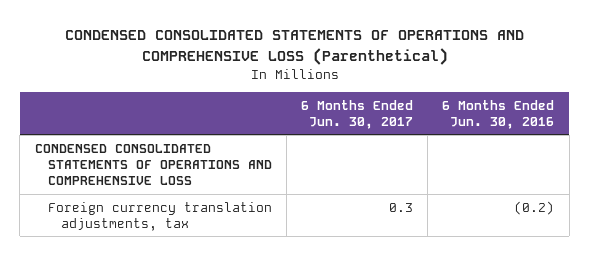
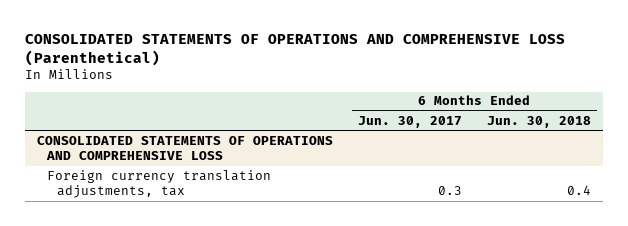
- CONDENSED CONSOLIDATED STATEMENTS OF OPERATIONS AND COMPREHENSIVE LOSS (Parenthetical)
+ CONSOLIDATED STATEMENTS OF OPERATIONS AND COMPREHENSIVE LOSS (Parenthetical)
- | 6 Months Ended Jun. 30, 2017 | 6 Months Ended Jun. 30, 2016
+ | 6 Months Ended Jun. 30, 2017 | 6 Months Ended Jun. 30, 2018
- CONDENSED CONSOLIDATED STATEMENTS OF OPERATIONS AND COMPREHENSIVE LOSS
+ CONSOLIDATED STATEMENTS OF OPERATIONS AND COMPREHENSIVE LOSS

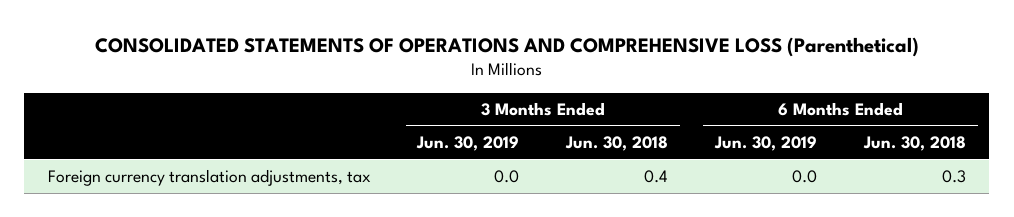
- | 6 Months Ended Jun. 30, 2017 | 6 Months Ended Jun. 30, 2018
+ | 3 Months Ended Jun. 30, 2019 | 3 Months Ended Jun. 30, 2018 | 6 Months Ended Jun. 30, 2019 | 6 Months Ended Jun. 30, 2018
- CONSOLIDATED STATEMENTS OF OPERATIONS AND COMPREHENSIVE LOSS
- Foreign currency translation adjustments, tax | 0.3 | 0.4
+ Foreign currency translation adjustments, tax | 0.0 | 0.4 | 0.0 | 0.3

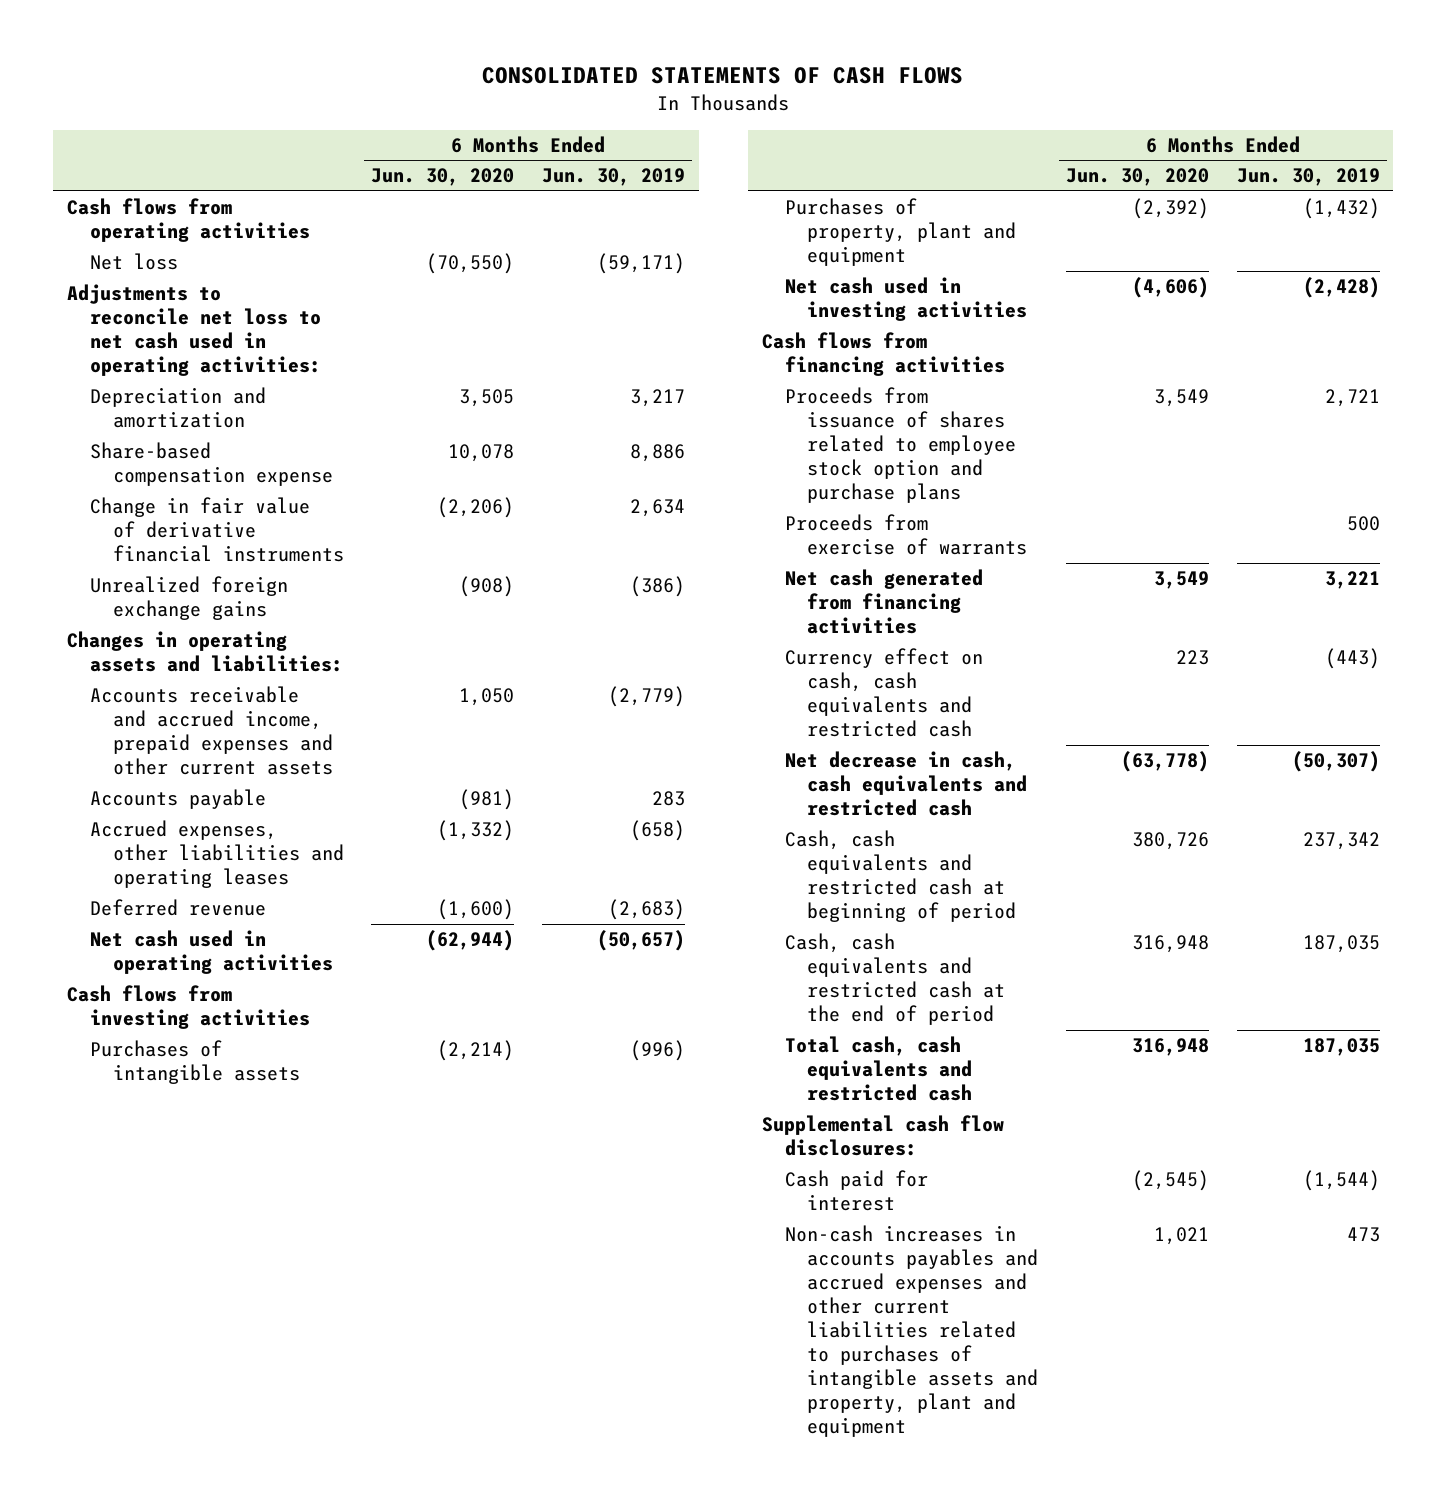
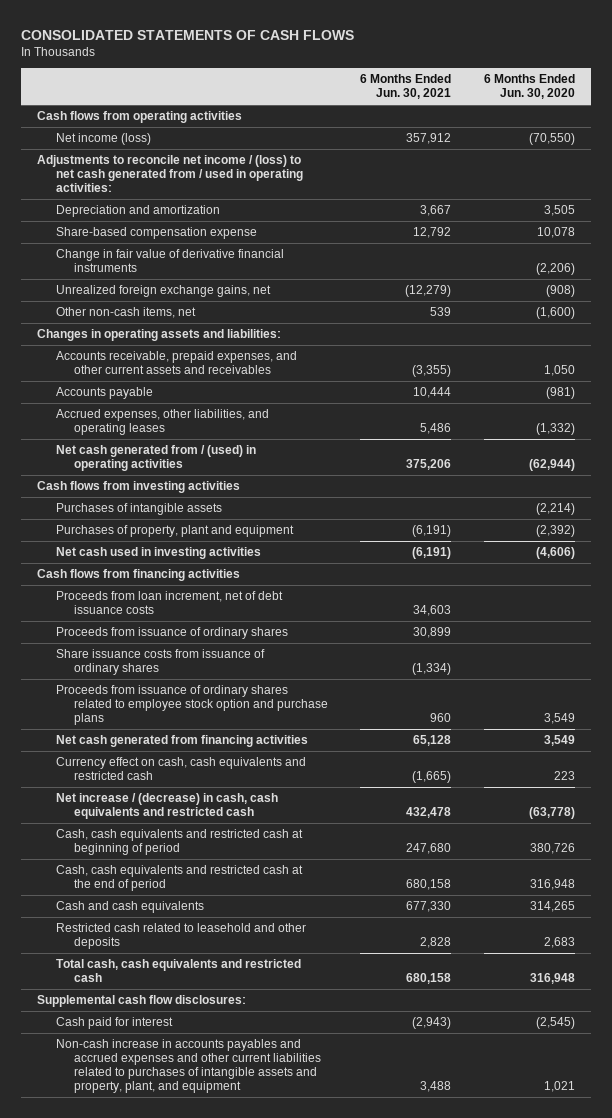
- | 6 Months Ended Jun. 30, 2020 | 6 Months Ended Jun. 30, 2019
+ | 6 Months Ended Jun. 30, 2021 | 6 Months Ended Jun. 30, 2020
- Net loss | (70,550) | (59,171)
- Adjustments to reconcile net loss to net cash used in operating activities:
+ Net income (loss) | 357,912 | (70,550)
+ Adjustments to reconcile net income / (loss) to net cash generated from / used in operating activities:
- Unrealized foreign exchange gains | (908) | (386)
+ Unrealized foreign exchange gains, net | (12,279) | (908)
+ Other non-cash items, net | 539 | (1,600)
- Accounts receivable and accrued income, prepaid expenses and other current assets | 1,050 | (2,779)
+ Accounts receivable, prepaid expenses, and other current assets and receivables | (3,355) | 1,050
- Accrued expenses, other liabilities and operating leases | (1,332) | (658)
- Deferred revenue | (1,600) | (2,683)
- Net cash used in operating activities | (62,944) | (50,657)
+ Accrued expenses, other liabilities, and operating leases | 5,486 | (1,332)
+ Net cash generated from / (used) in operating activities | 375,206 | (62,944)
- Proceeds from issuance of shares related to employee stock option and purchase plans | 3,549 | 2,721
- Proceeds from exercise of warrants | | 500
+ Proceeds from loan increment, net of debt issuance costs | 34,603 |
+ Proceeds from issuance of ordinary shares | 30,899 |
+ Share issuance costs from issuance of ordinary shares | (1,334) |
+ Proceeds from issuance of ordinary shares related to employee stock option and purchase plans | 960 | 3,549
- Net decrease in cash, cash equivalents and restricted cash | (63,778) | (50,307)
+ Net increase / (decrease) in cash, cash equivalents and restricted cash | 432,478 | (63,778)
+ Cash and cash equivalents | 677,330 | 314,265
+ Restricted cash related to leasehold and other deposits | 2,828 | 2,683
- Non-cash increases in accounts payables and accrued expenses and other current liabilities related to purchases of intangible assets and property, plant and equipment | 1,021 | 473
+ Non-cash increase in accounts payables and accrued expenses and other current liabilities related to purchases of intangible assets and property, plant, and equipment | 3,488 | 1,021

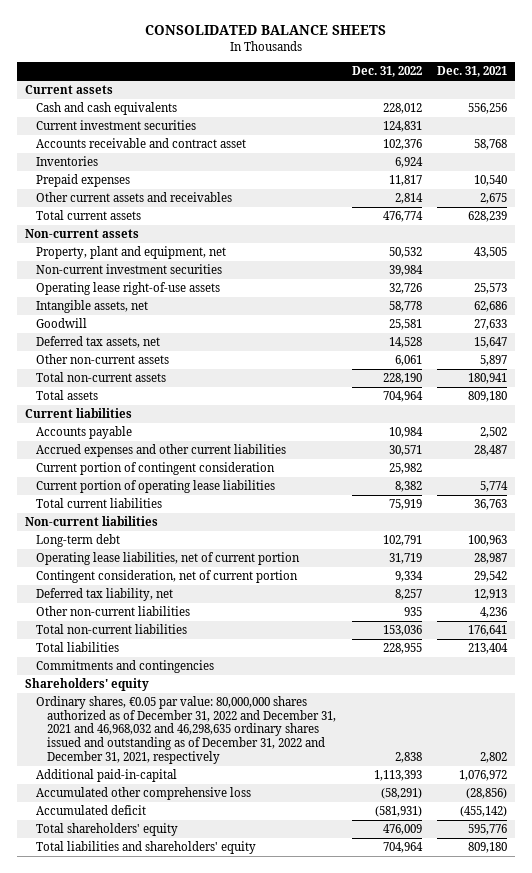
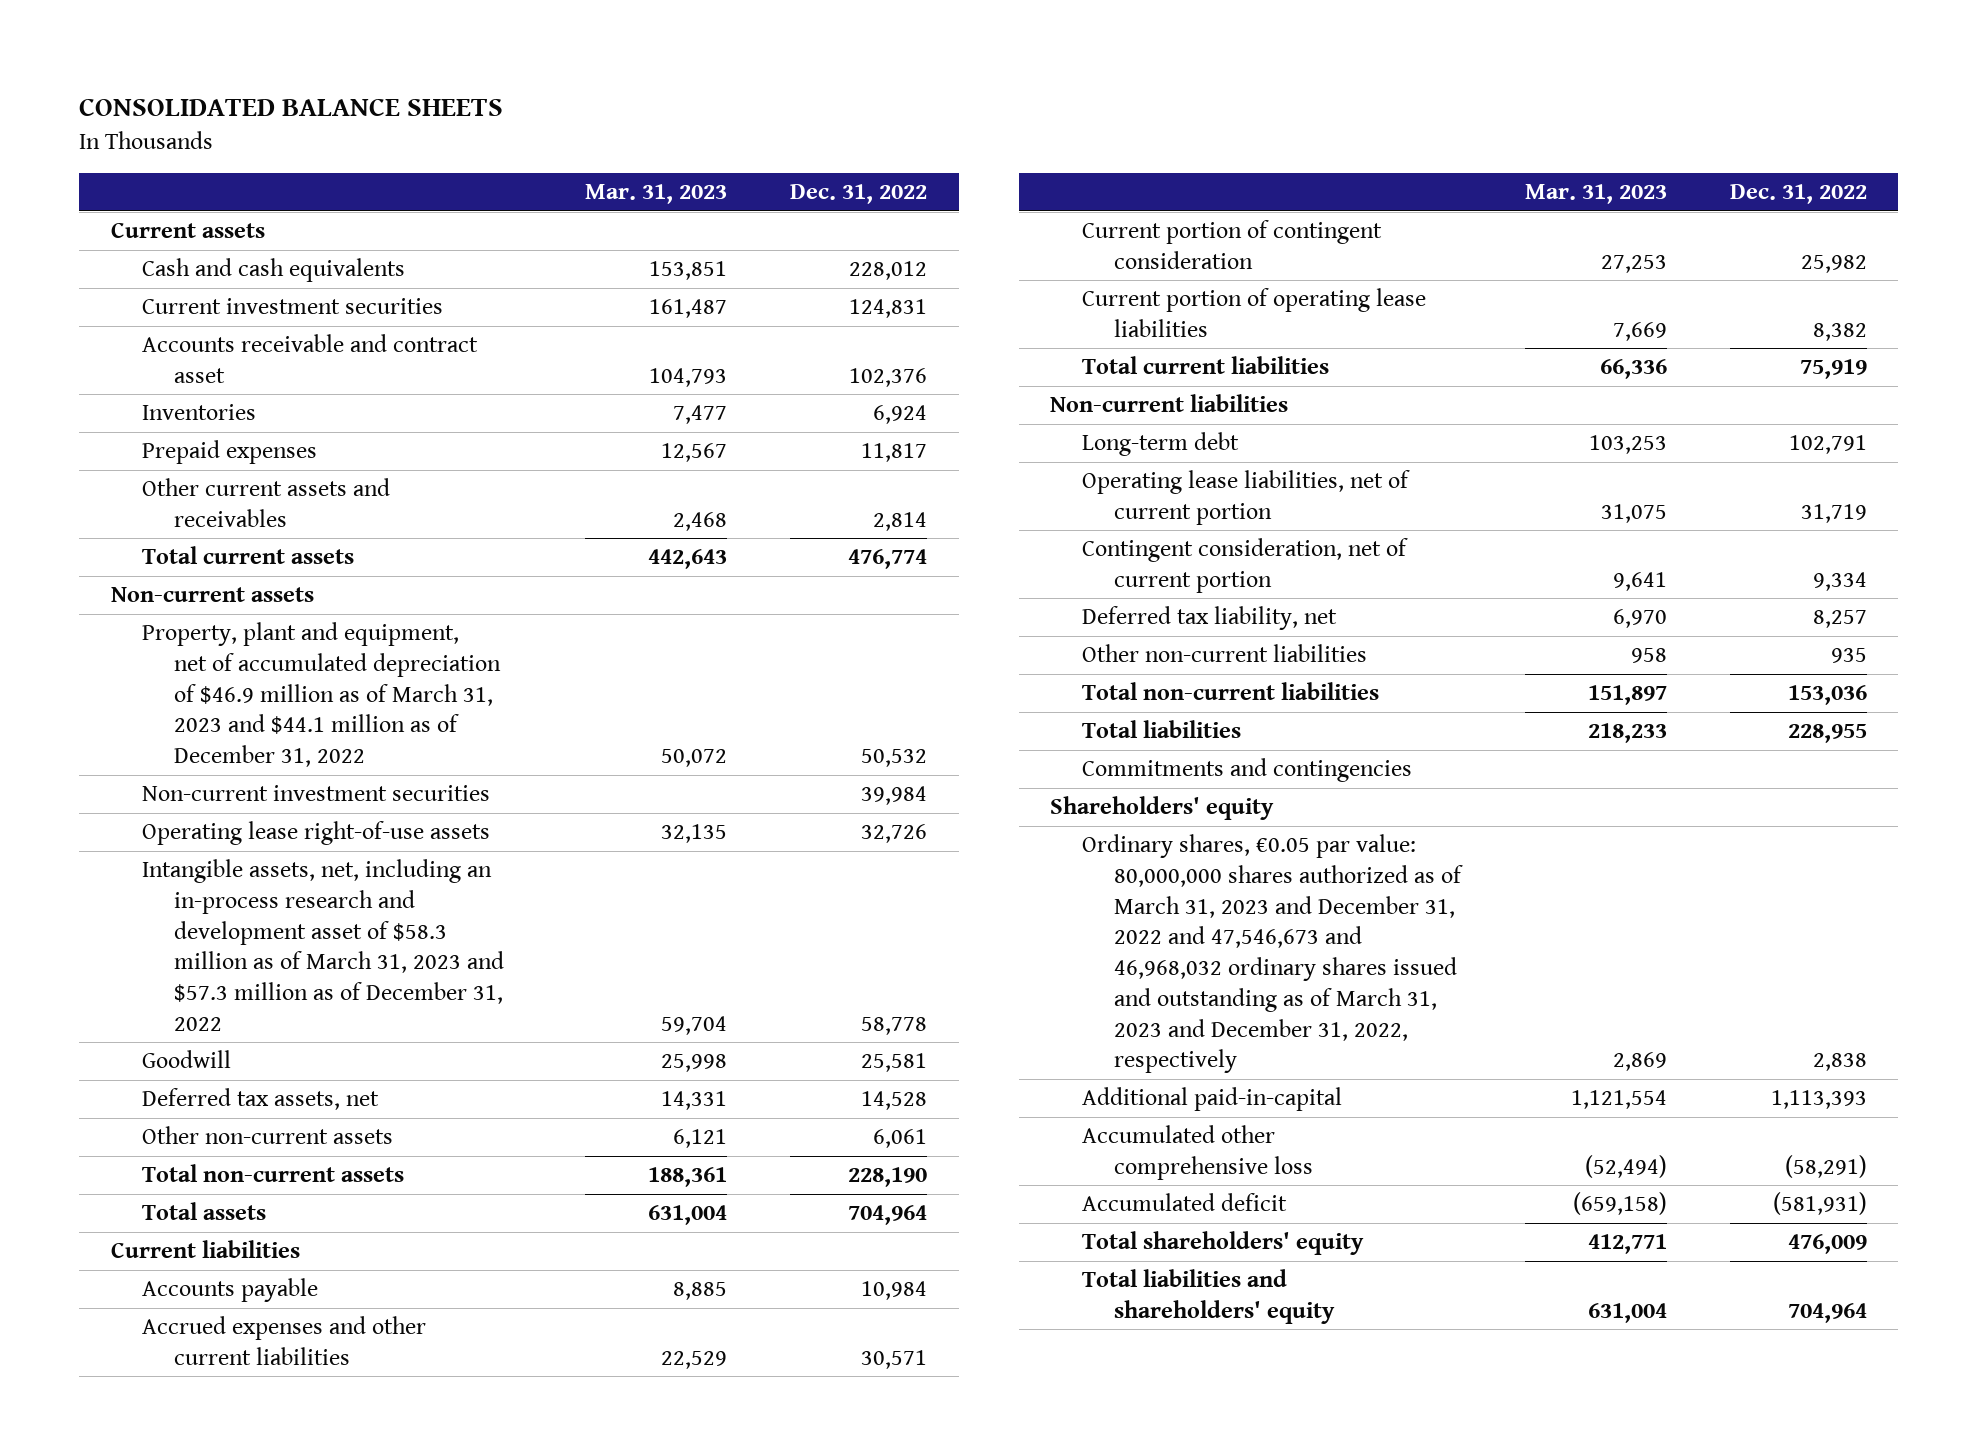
- | Dec. 31, 2022 | Dec. 31, 2021
+ | Mar. 31, 2023 | Dec. 31, 2022
- Property, plant and equipment, net | 50,532 | 43,505
+ Property, plant and equipment, net of accumulated depreciation of $46.9 million as of March 31, 2023 and $44.1 million as of December 31, 2022 | 50,072 | 50,532
- Intangible assets, net | 58,778 | 62,686
+ Intangible assets, net, including an in-process research and development asset of $58.3 million as of March 31, 2023 and $57.3 million as of December 31, 2022 | 59,704 | 58,778
- Ordinary shares, €0.05 par value: 80,000,000 shares authorized as of December 31, 2022 and December 31, 2021 and 46,968,032 and 46,298,635 ordinary shares issued and outstanding as of December 31, 2022 and December 31, 2021, respectively | 2,838 | 2,802
+ Ordinary shares, €0.05 par value: 80,000,000 shares authorized as of March 31, 2023 and December 31, 2022 and 47,546,673 and 46,968,032 ordinary shares issued and outstanding as of March 31, 2023 and December 31, 2022, respectively | 2,869 | 2,838

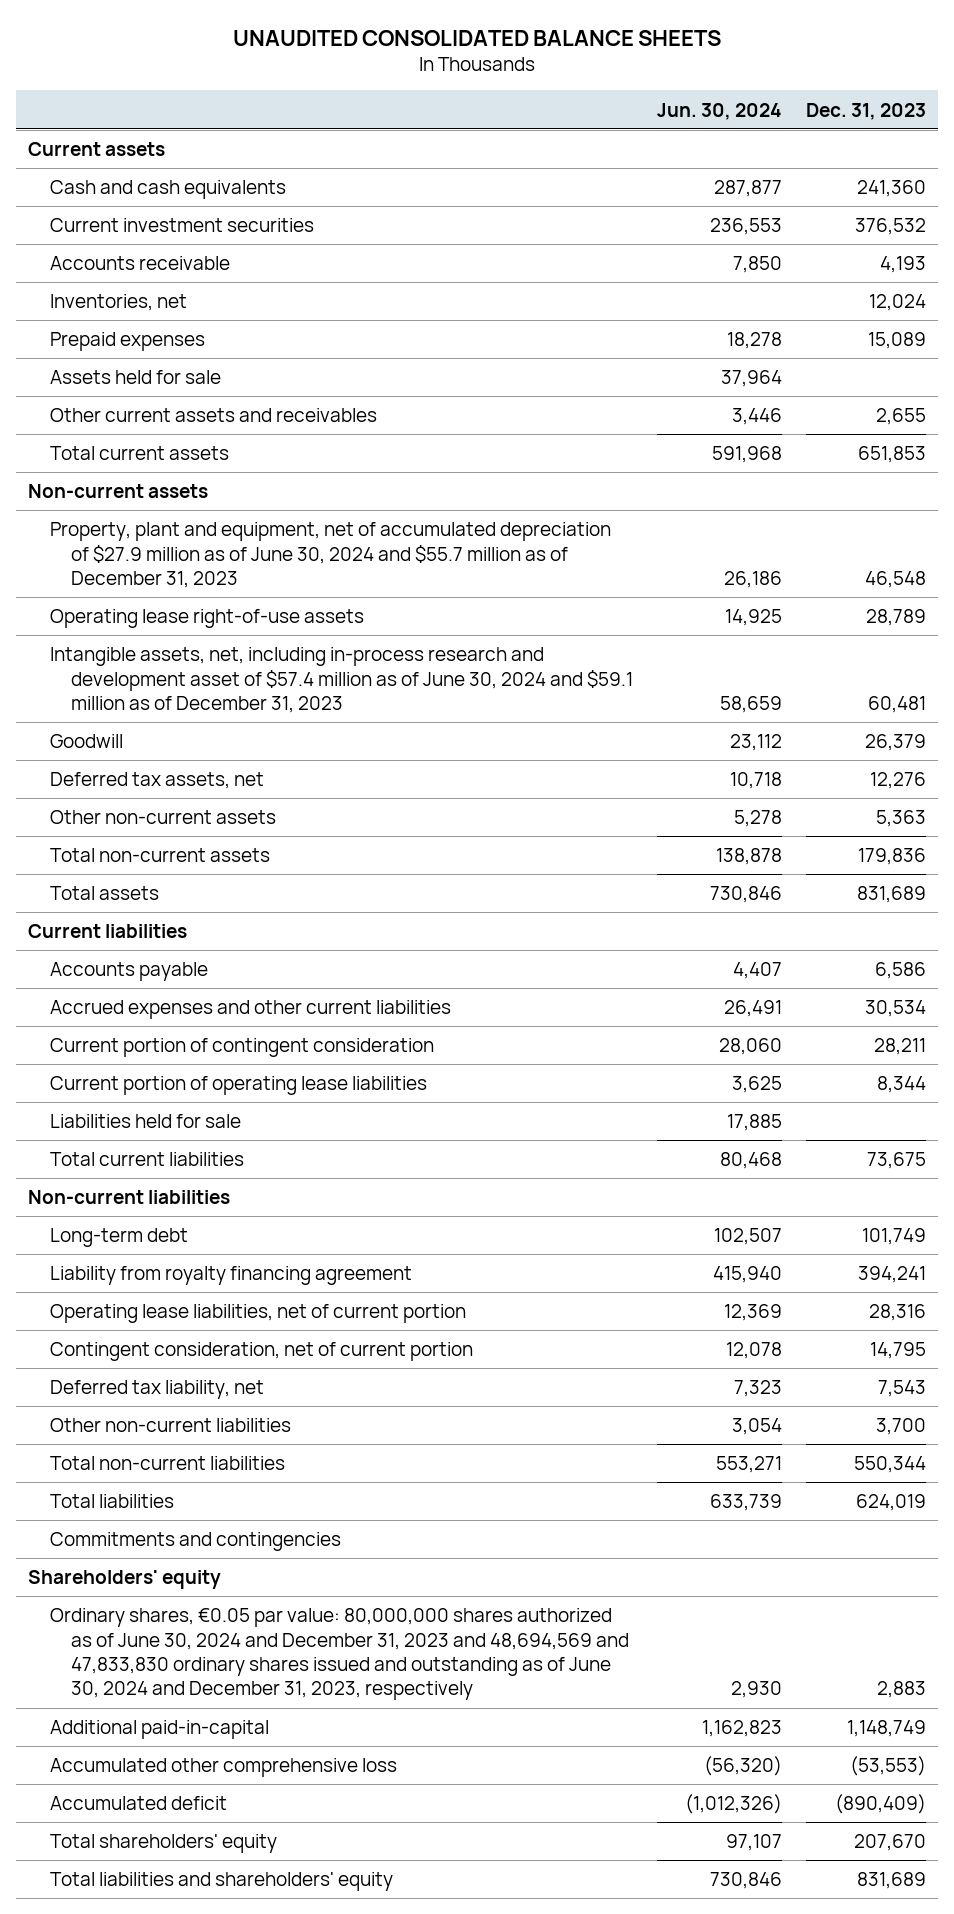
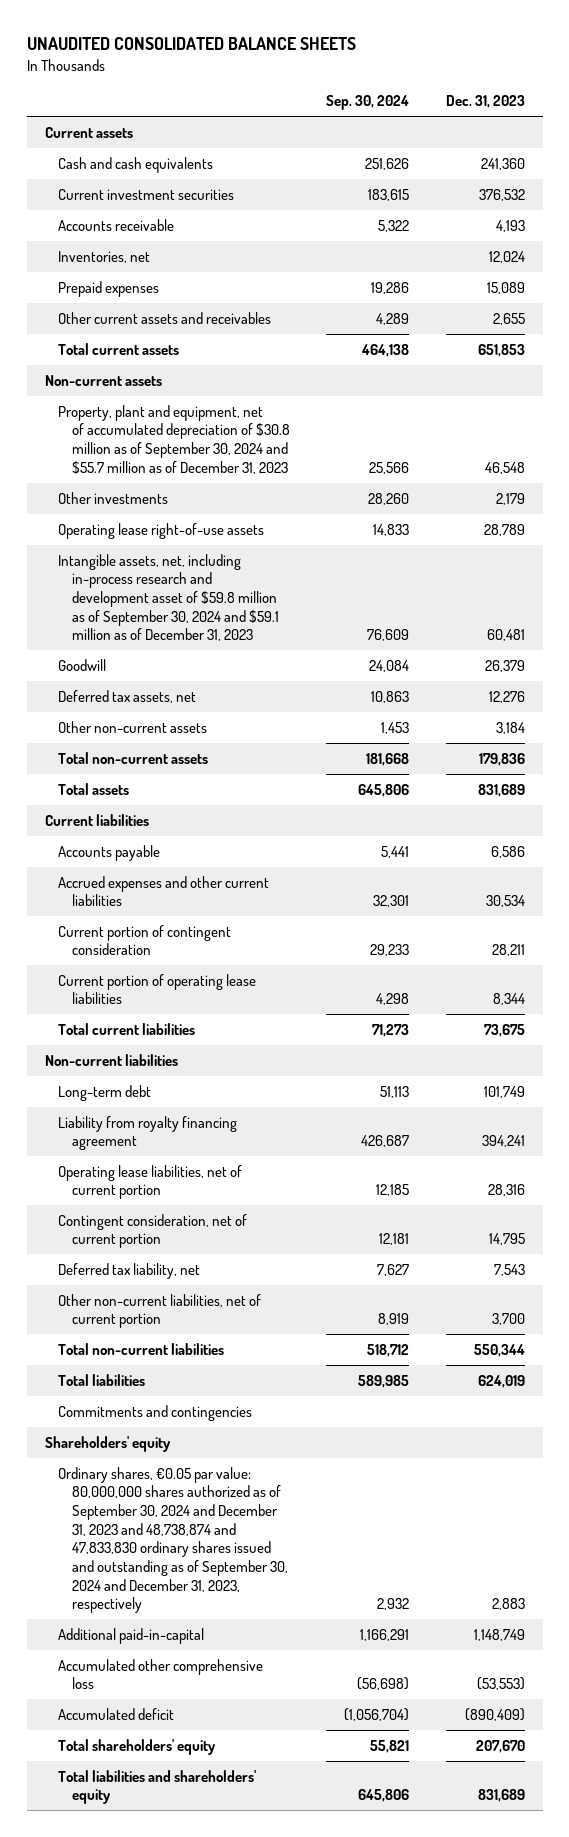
- | Jun. 30, 2024 | Dec. 31, 2023
+ | Sep. 30, 2024 | Dec. 31, 2023
- Assets held for sale | 37,964 |
- Property, plant and equipment, net of accumulated depreciation of $27.9 million as of June 30, 2024 and $55.7 million as of December 31, 2023 | 26,186 | 46,548
+ Property, plant and equipment, net of accumulated depreciation of $30.8 million as of September 30, 2024 and $55.7 million as of December 31, 2023 | 25,566 | 46,548
+ Other investments | 28,260 | 2,179
- Intangible assets, net, including in-process research and development asset of $57.4 million as of June 30, 2024 and $59.1 million as of December 31, 2023 | 58,659 | 60,481
+ Intangible assets, net, including in-process research and development asset of $59.8 million as of September 30, 2024 and $59.1 million as of December 31, 2023 | 76,609 | 60,481
- Other non-current assets | 5,278 | 5,363
+ Other non-current assets | 1,453 | 3,184
- Liabilities held for sale | 17,885 |
- Other non-current liabilities | 3,054 | 3,700
+ Other non-current liabilities, net of current portion | 8,919 | 3,700
- Ordinary shares, €0.05 par value: 80,000,000 shares authorized as of June 30, 2024 and December 31, 2023 and 48,694,569 and 47,833,830 ordinary shares issued and outstanding as of June 30, 2024 and December 31, 2023, respectively | 2,930 | 2,883
+ Ordinary shares, €0.05 par value: 80,000,000 shares authorized as of September 30, 2024 and December 31, 2023 and 48,738,874 and 47,833,830 ordinary shares issued and outstanding as of September 30, 2024 and December 31, 2023, respectively | 2,932 | 2,883

